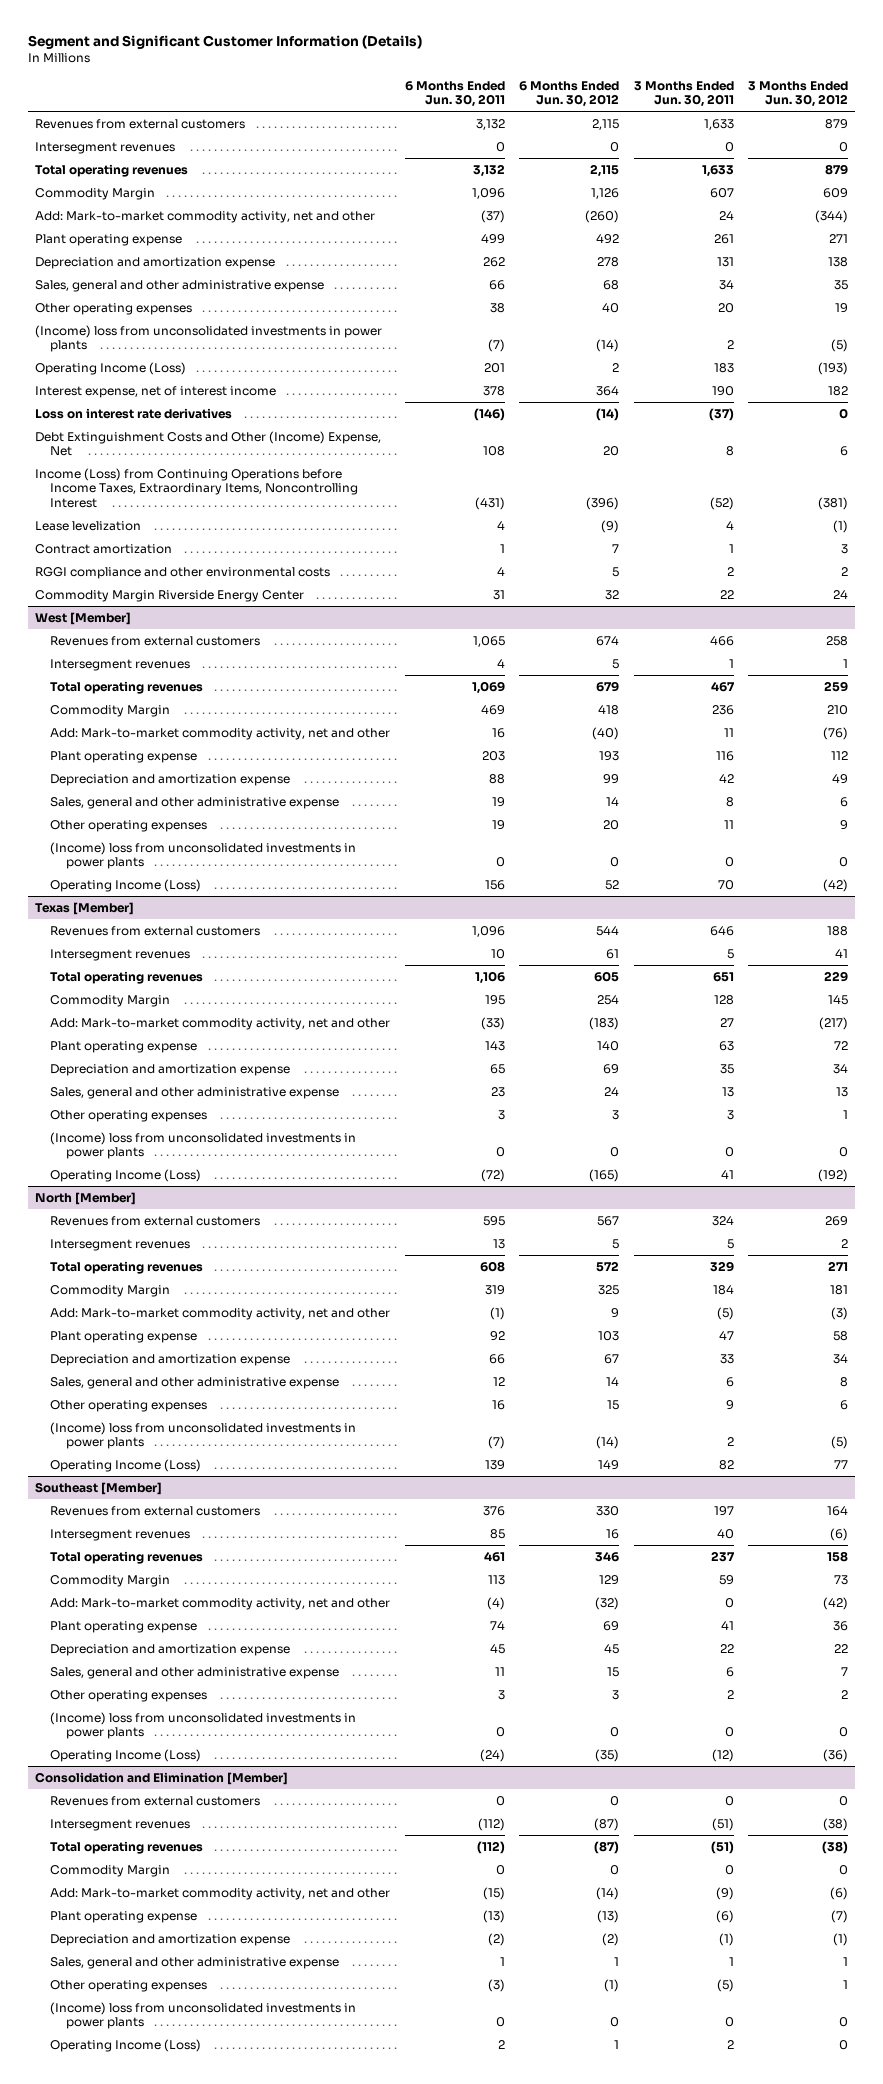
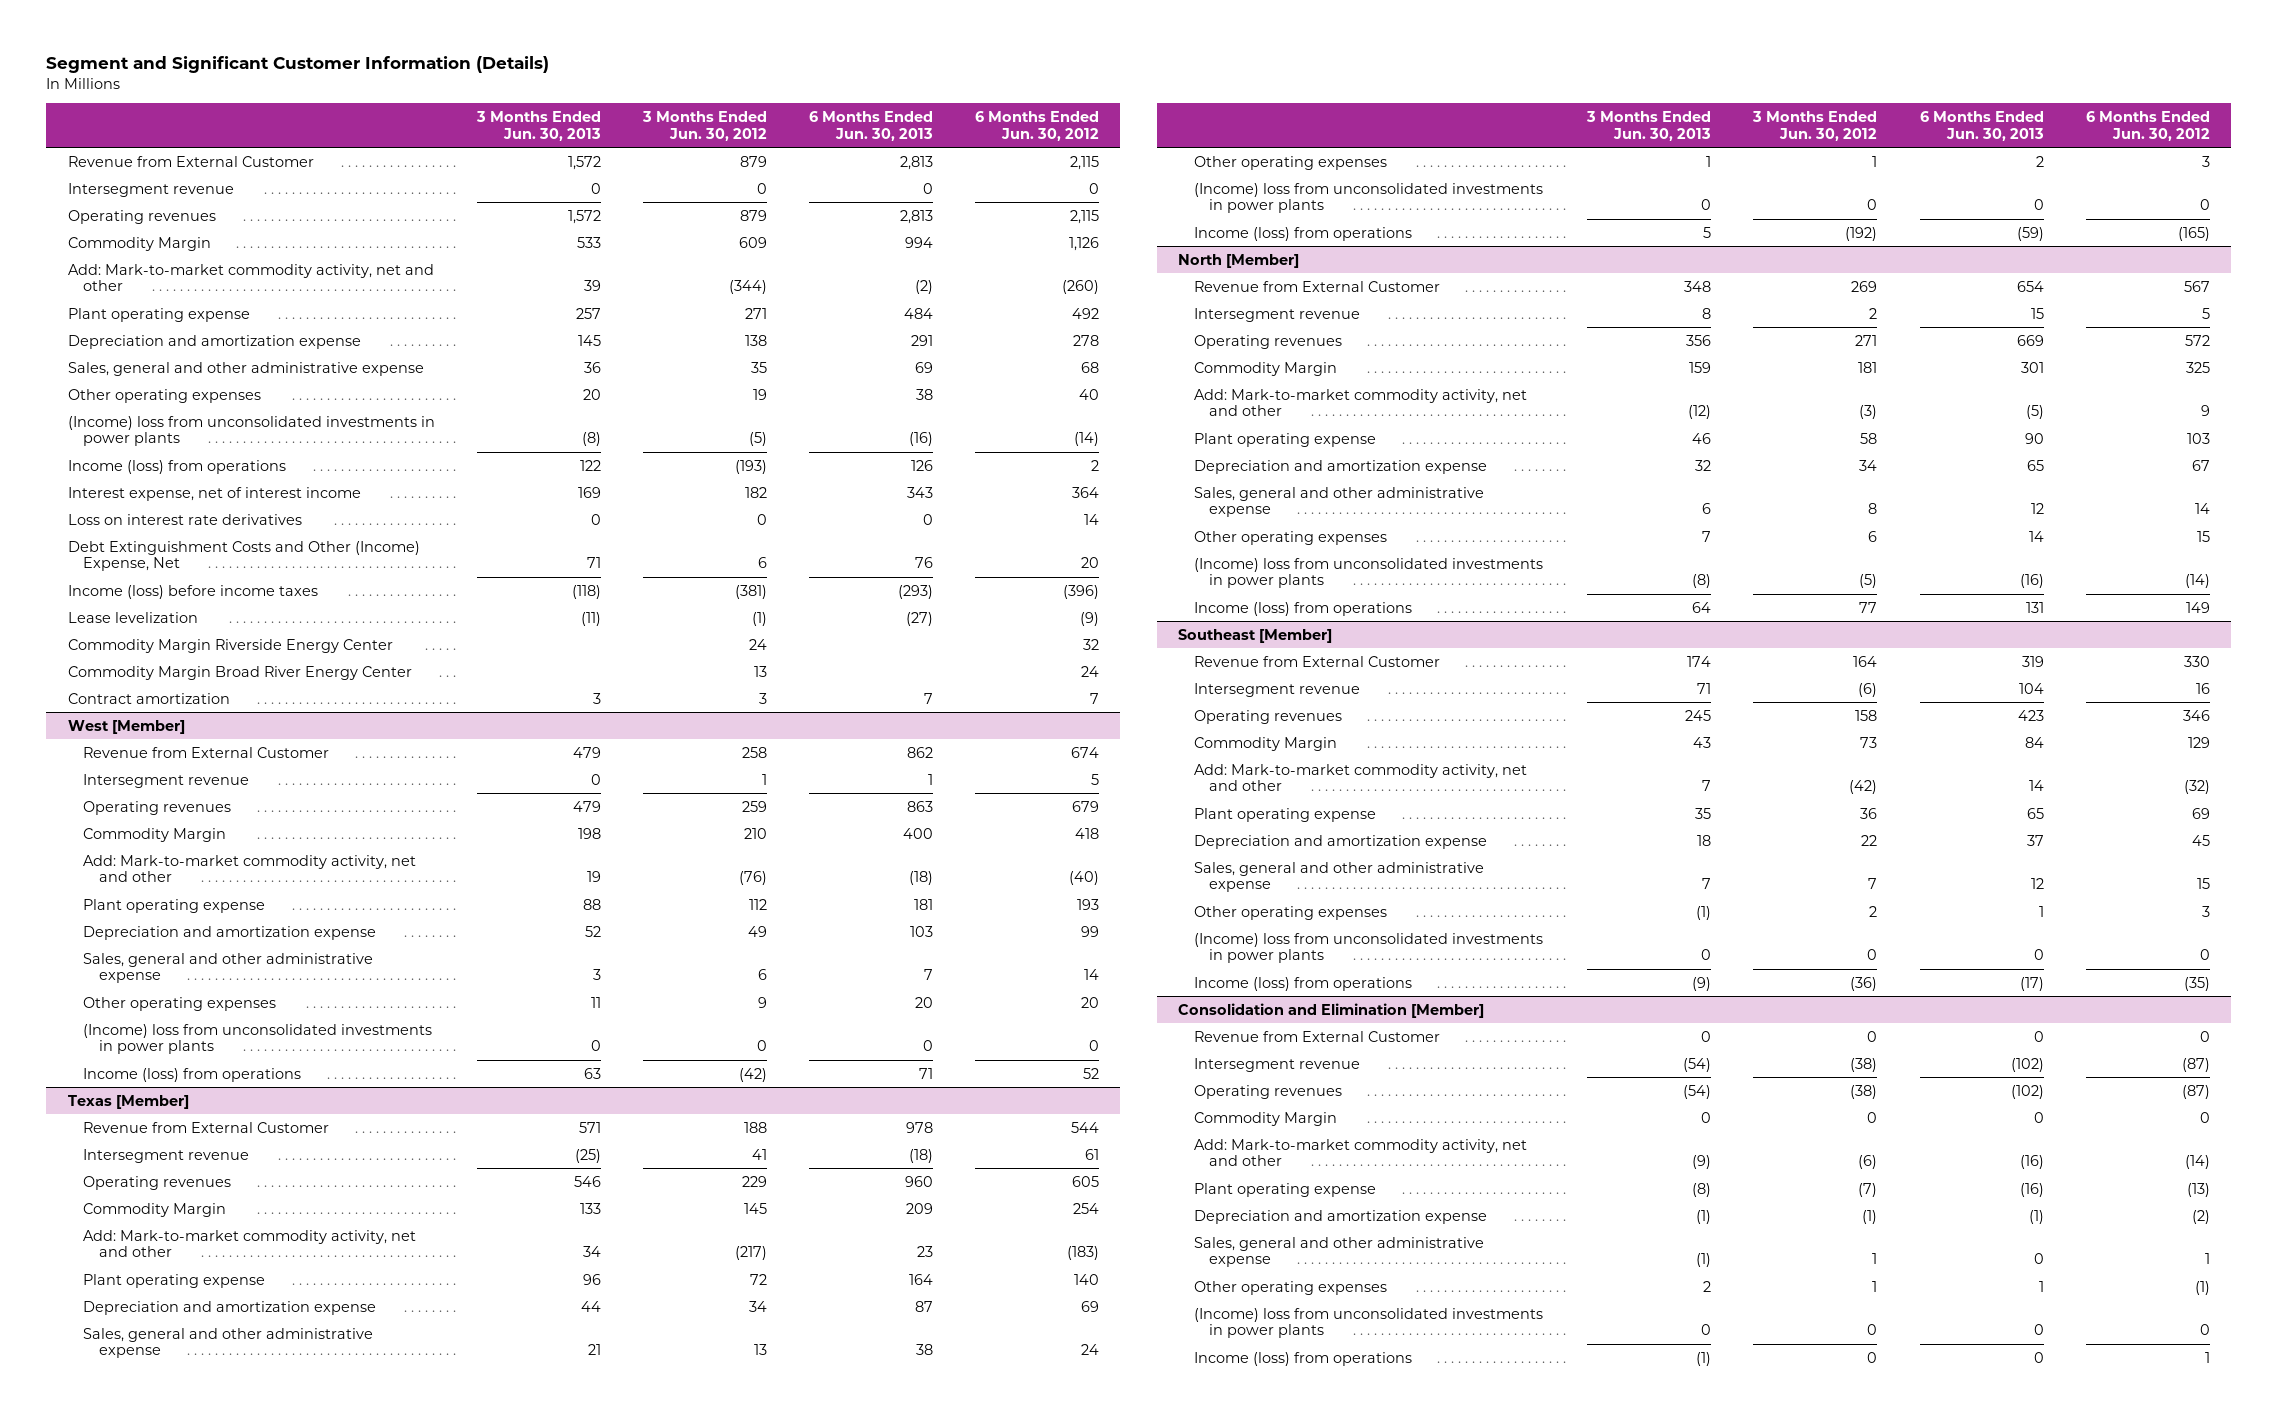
- | 6 Months Ended Jun. 30, 2011 | 6 Months Ended Jun. 30, 2012 | 3 Months Ended Jun. 30, 2011 | 3 Months Ended Jun. 30, 2012
+ | 3 Months Ended Jun. 30, 2013 | 3 Months Ended Jun. 30, 2012 | 6 Months Ended Jun. 30, 2013 | 6 Months Ended Jun. 30, 2012
- Revenues from external customers | 3,132 | 2,115 | 1,633 | 879
- Intersegment revenues | 0 | 0 | 0 | 0
- Total operating revenues | 3,132 | 2,115 | 1,633 | 879
+ Revenue from External Customer | 1,572 | 879 | 2,813 | 2,115
+ Intersegment revenue | 0 | 0 | 0 | 0
+ Operating revenues | 1,572 | 879 | 2,813 | 2,115
- Operating Income (Loss) | 201 | 2 | 183 | (193)
+ Income (loss) from operations | 122 | (193) | 126 | 2
- Loss on interest rate derivatives | (146) | (14) | (37) | 0
+ Loss on interest rate derivatives | 0 | 0 | 0 | 14
- Income (Loss) from Continuing Operations before Income Taxes, Extraordinary Items, Noncontrolling Interest | (431) | (396) | (52) | (381)
+ Income (loss) before income taxes | (118) | (381) | (293) | (396)
- RGGI compliance and other environmental costs | 4 | 5 | 2 | 2
+ Commodity Margin Broad River Energy Center | | 13 | | 24
moved down: Contract amortization | 3 | 3 | 7 | 7
@ West [Member]
- Revenues from external customers | 1,065 | 674 | 466 | 258
- Intersegment revenues | 4 | 5 | 1 | 1
- Total operating revenues | 1,069 | 679 | 467 | 259
+ Revenue from External Customer | 479 | 258 | 862 | 674
+ Intersegment revenue | 0 | 1 | 1 | 5
+ Operating revenues | 479 | 259 | 863 | 679
- Operating Income (Loss) | 156 | 52 | 70 | (42)
+ Income (loss) from operations | 63 | (42) | 71 | 52
@ Texas [Member]
- Revenues from external customers | 1,096 | 544 | 646 | 188
- Intersegment revenues | 10 | 61 | 5 | 41
- Total operating revenues | 1,106 | 605 | 651 | 229
+ Revenue from External Customer | 571 | 188 | 978 | 544
+ Intersegment revenue | (25) | 41 | (18) | 61
+ Operating revenues | 546 | 229 | 960 | 605
- Operating Income (Loss) | (72) | (165) | 41 | (192)
+ Income (loss) from operations | 5 | (192) | (59) | (165)
@ North [Member]
- Revenues from external customers | 595 | 567 | 324 | 269
- Intersegment revenues | 13 | 5 | 5 | 2
- Total operating revenues | 608 | 572 | 329 | 271
+ Revenue from External Customer | 348 | 269 | 654 | 567
+ Intersegment revenue | 8 | 2 | 15 | 5
+ Operating revenues | 356 | 271 | 669 | 572
- Operating Income (Loss) | 139 | 149 | 82 | 77
+ Income (loss) from operations | 64 | 77 | 131 | 149
@ Southeast [Member]
- Revenues from external customers | 376 | 330 | 197 | 164
- Intersegment revenues | 85 | 16 | 40 | (6)
- Total operating revenues | 461 | 346 | 237 | 158
+ Revenue from External Customer | 174 | 164 | 319 | 330
+ Intersegment revenue | 71 | (6) | 104 | 16
+ Operating revenues | 245 | 158 | 423 | 346
- Operating Income (Loss) | (24) | (35) | (12) | (36)
+ Income (loss) from operations | (9) | (36) | (17) | (35)
@ Consolidation and Elimination [Member]
- Revenues from external customers | 0 | 0 | 0 | 0
- Intersegment revenues | (112) | (87) | (51) | (38)
- Total operating revenues | (112) | (87) | (51) | (38)
+ Revenue from External Customer | 0 | 0 | 0 | 0
+ Intersegment revenue | (54) | (38) | (102) | (87)
+ Operating revenues | (54) | (38) | (102) | (87)
- Operating Income (Loss) | 2 | 1 | 2 | 0
+ Income (loss) from operations | (1) | 0 | 0 | 1

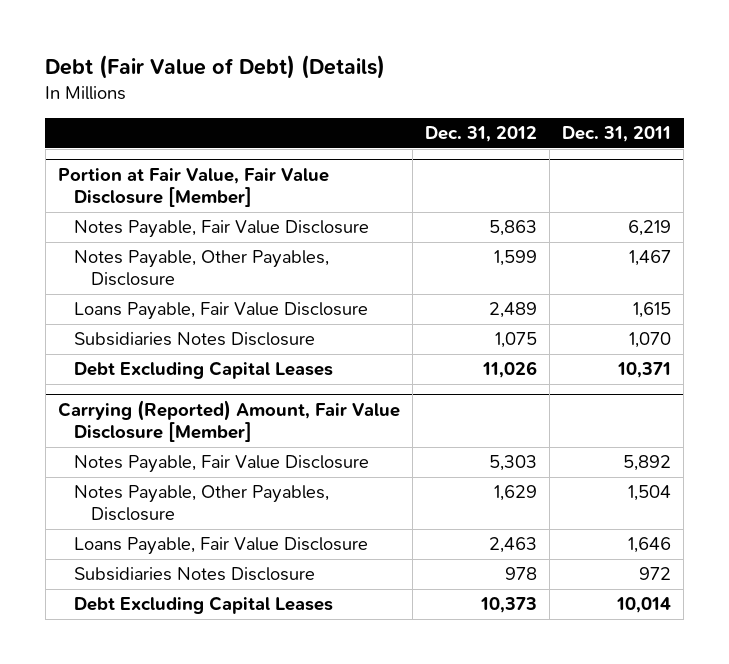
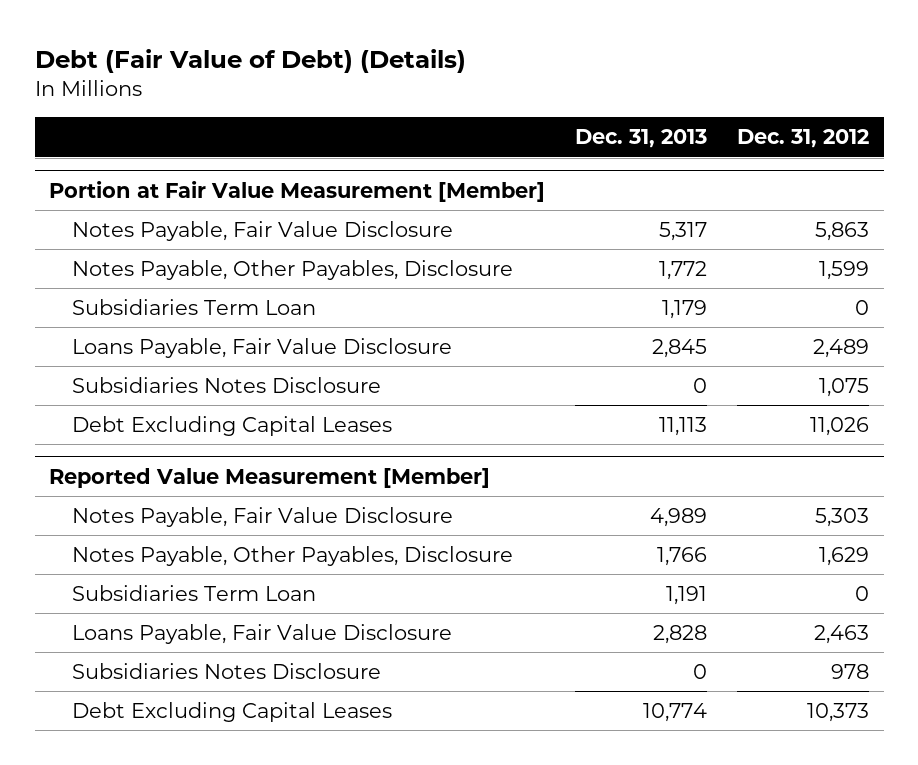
- | Dec. 31, 2012 | Dec. 31, 2011
+ | Dec. 31, 2013 | Dec. 31, 2012
- Portion at Fair Value, Fair Value Disclosure [Member]
+ Portion at Fair Value Measurement [Member]
+ Subsidiaries Term Loan | 1,179 | 0
- Carrying (Reported) Amount, Fair Value Disclosure [Member]
+ Reported Value Measurement [Member]
+ Subsidiaries Term Loan | 1,191 | 0

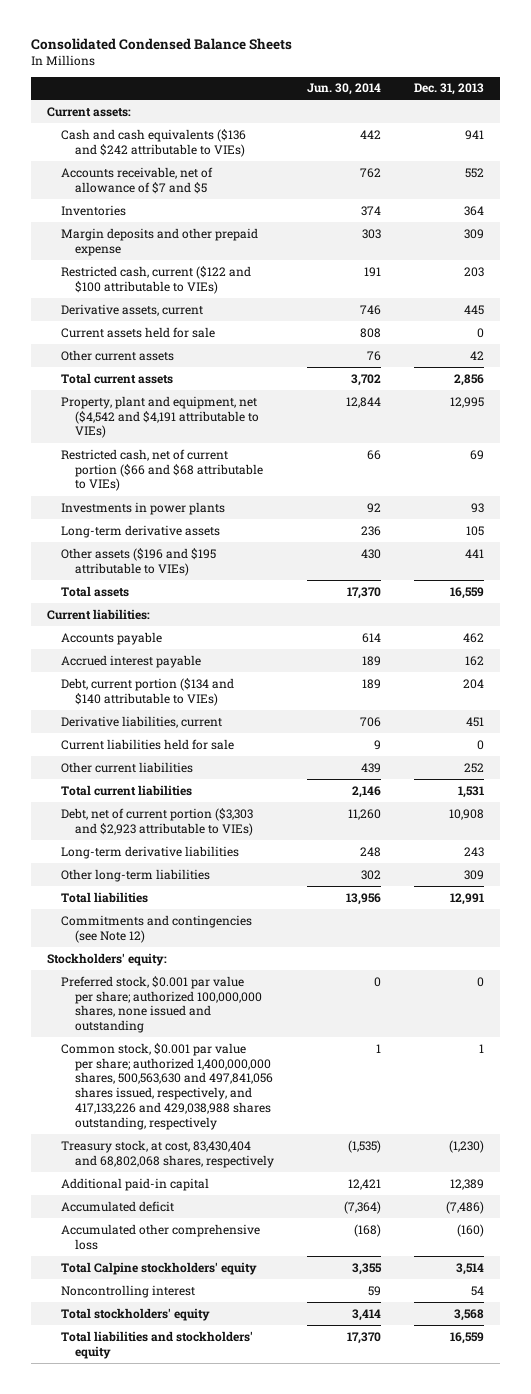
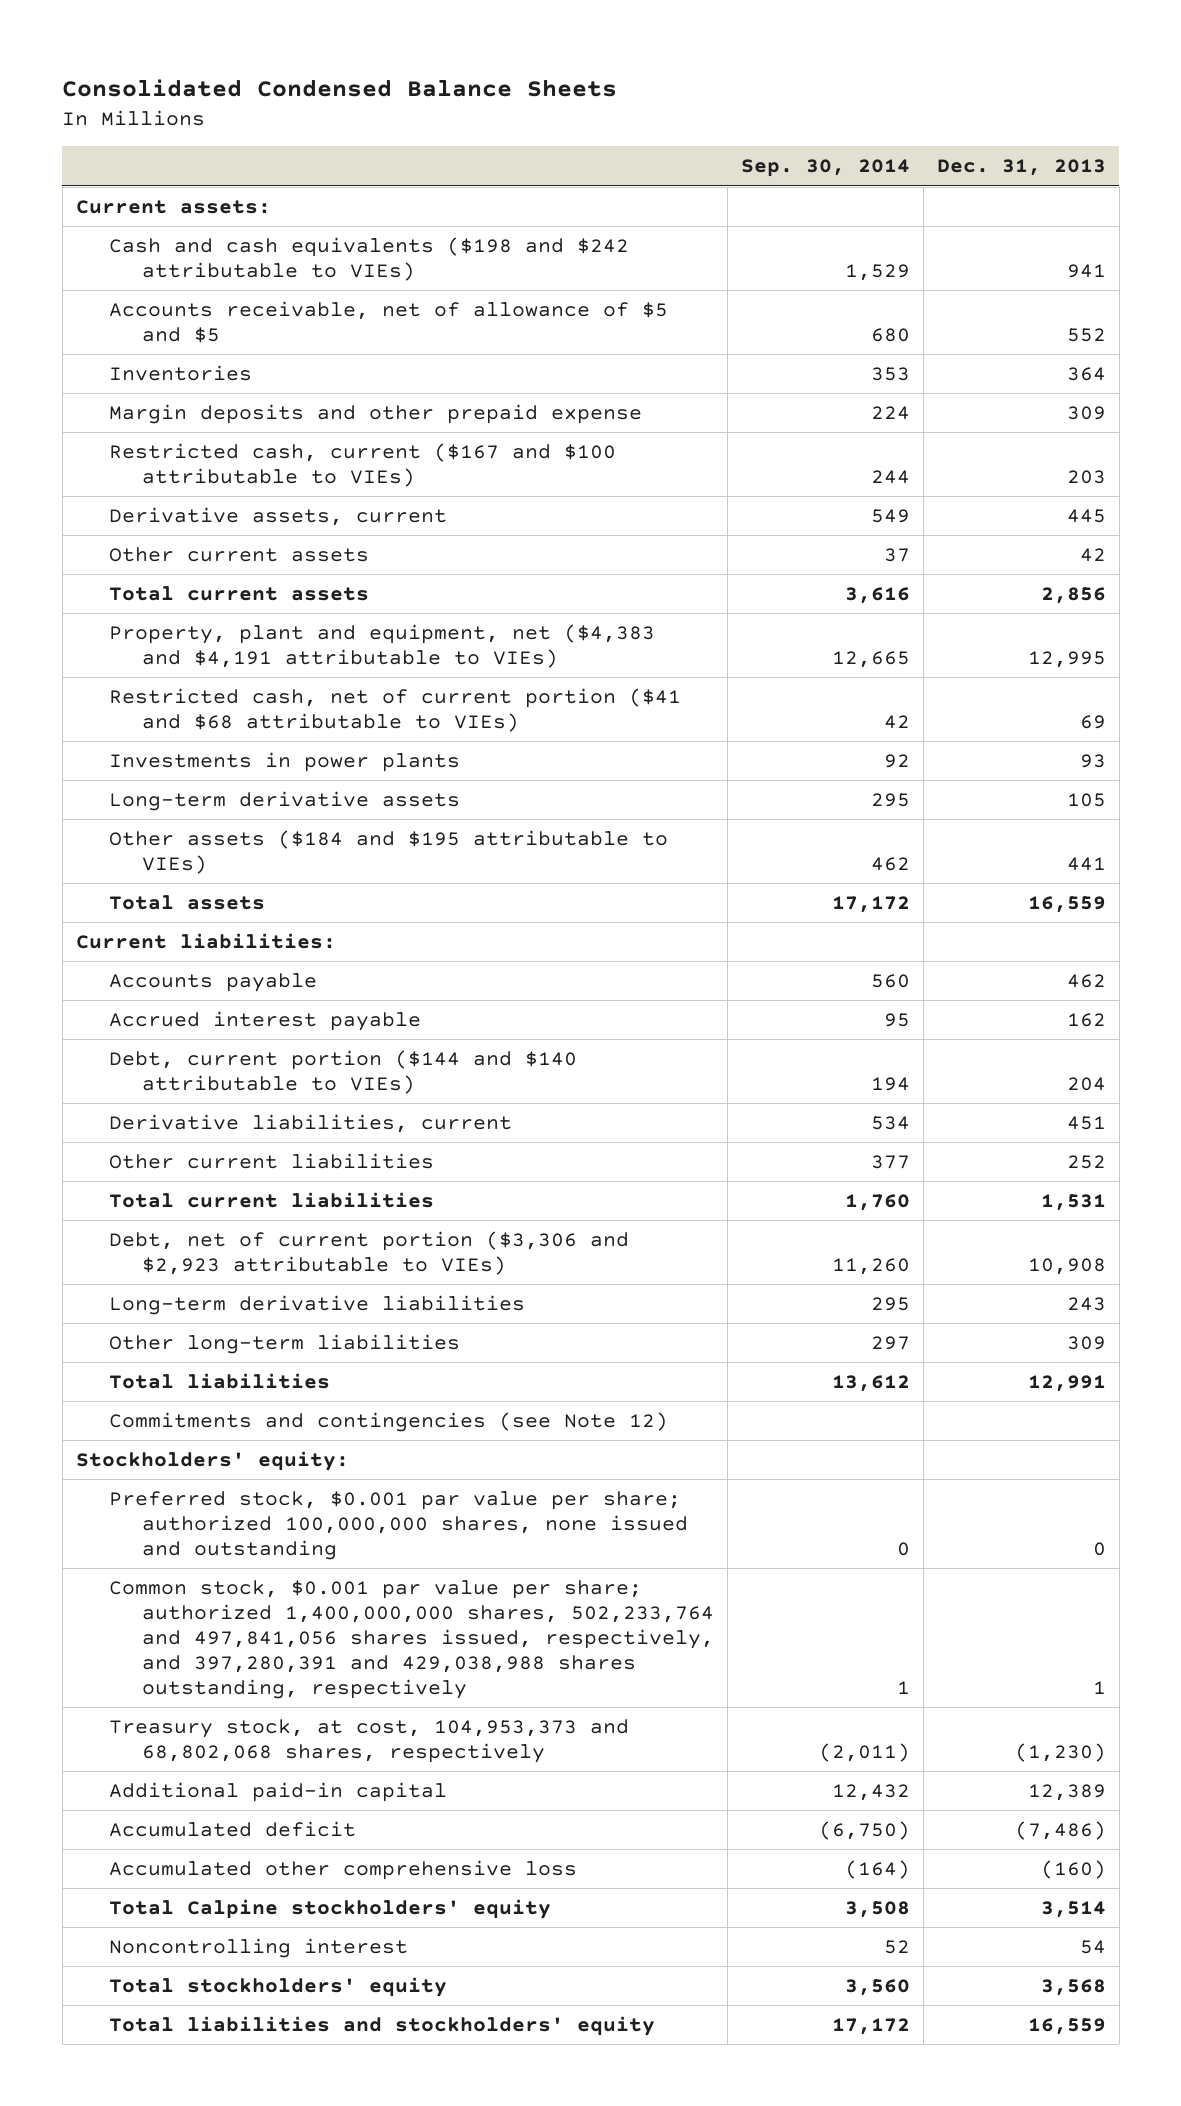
- | Jun. 30, 2014 | Dec. 31, 2013
+ | Sep. 30, 2014 | Dec. 31, 2013
- Cash and cash equivalents ($136 and $242 attributable to VIEs) | 442 | 941
- Accounts receivable, net of allowance of $7 and $5 | 762 | 552
+ Cash and cash equivalents ($198 and $242 attributable to VIEs) | 1,529 | 941
+ Accounts receivable, net of allowance of $5 and $5 | 680 | 552
- Restricted cash, current ($122 and $100 attributable to VIEs) | 191 | 203
+ Restricted cash, current ($167 and $100 attributable to VIEs) | 244 | 203
- Current assets held for sale | 808 | 0
- Property, plant and equipment, net ($4,542 and $4,191 attributable to VIEs) | 12,844 | 12,995
- Restricted cash, net of current portion ($66 and $68 attributable to VIEs) | 66 | 69
+ Property, plant and equipment, net ($4,383 and $4,191 attributable to VIEs) | 12,665 | 12,995
+ Restricted cash, net of current portion ($41 and $68 attributable to VIEs) | 42 | 69
- Other assets ($196 and $195 attributable to VIEs) | 430 | 441
+ Other assets ($184 and $195 attributable to VIEs) | 462 | 441
- Debt, current portion ($134 and $140 attributable to VIEs) | 189 | 204
+ Debt, current portion ($144 and $140 attributable to VIEs) | 194 | 204
- Current liabilities held for sale | 9 | 0
- Debt, net of current portion ($3,303 and $2,923 attributable to VIEs) | 11,260 | 10,908
+ Debt, net of current portion ($3,306 and $2,923 attributable to VIEs) | 11,260 | 10,908
- Common stock, $0.001 par value per share; authorized 1,400,000,000 shares, 500,563,630 and 497,841,056 shares issued, respectively, and 417,133,226 and 429,038,988 shares outstanding, respectively | 1 | 1
- Treasury stock, at cost, 83,430,404 and 68,802,068 shares, respectively | (1,535) | (1,230)
+ Common stock, $0.001 par value per share; authorized 1,400,000,000 shares, 502,233,764 and 497,841,056 shares issued, respectively, and 397,280,391 and 429,038,988 shares outstanding, respectively | 1 | 1
+ Treasury stock, at cost, 104,953,373 and 68,802,068 shares, respectively | (2,011) | (1,230)

